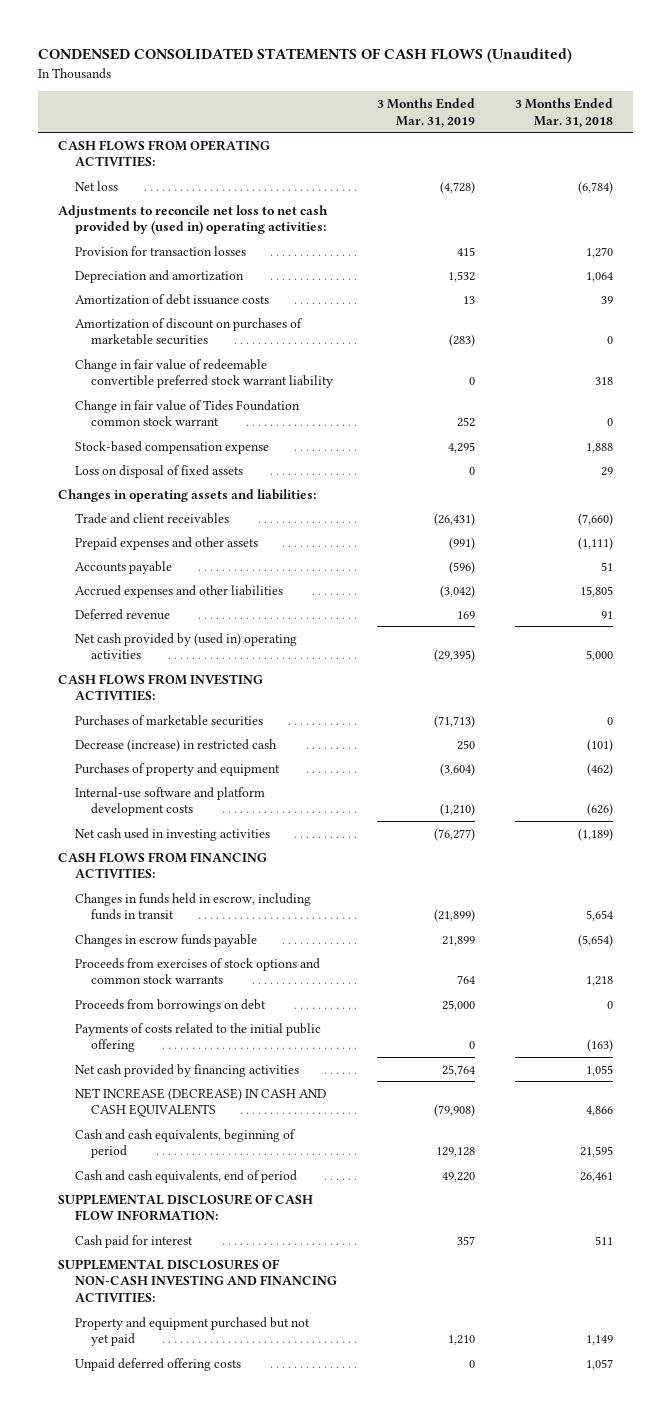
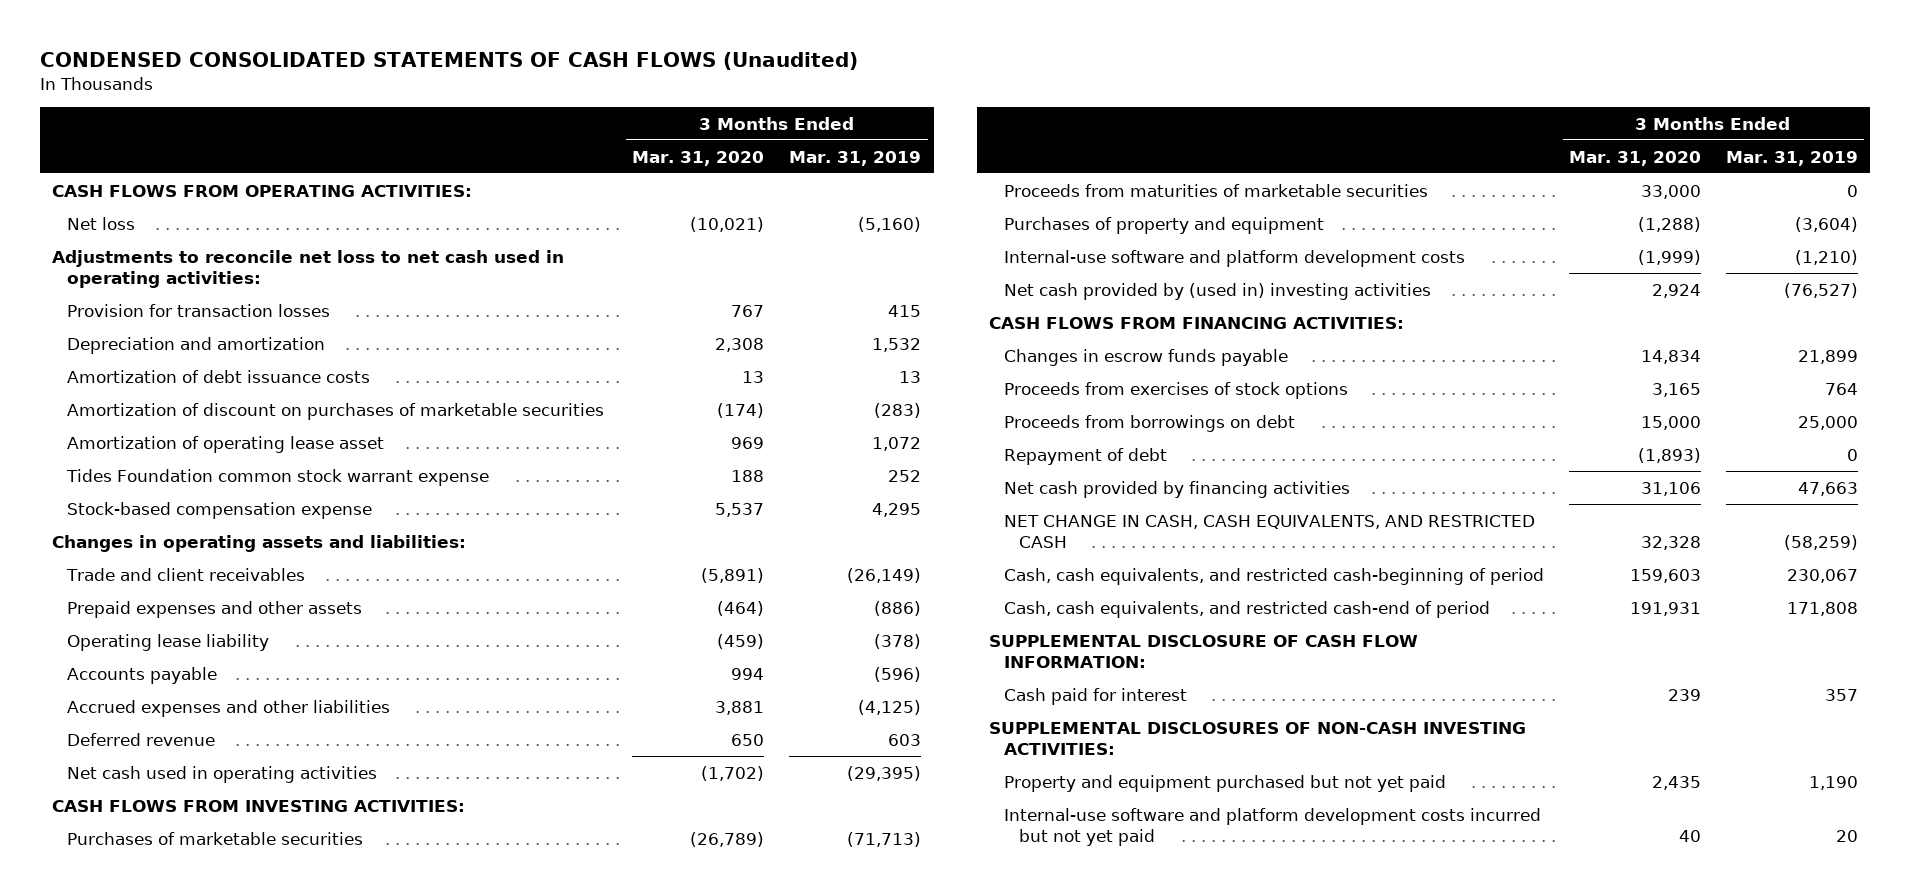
- | 3 Months Ended Mar. 31, 2019 | 3 Months Ended Mar. 31, 2018
+ | 3 Months Ended Mar. 31, 2020 | 3 Months Ended Mar. 31, 2019
- Net loss | (4,728) | (6,784)
- Adjustments to reconcile net loss to net cash provided by (used in) operating activities:
+ Net loss | (10,021) | (5,160)
+ Adjustments to reconcile net loss to net cash used in operating activities:
- Change in fair value of redeemable convertible preferred stock warrant liability | 0 | 318
- Change in fair value of Tides Foundation common stock warrant | 252 | 0
+ Amortization of operating lease asset | 969 | 1,072
+ Tides Foundation common stock warrant expense | 188 | 252
- Loss on disposal of fixed assets | 0 | 29
- Trade and client receivables | (26,431) | (7,660)
- Prepaid expenses and other assets | (991) | (1,111)
+ Trade and client receivables | (5,891) | (26,149)
+ Prepaid expenses and other assets | (464) | (886)
+ Operating lease liability | (459) | (378)
- Accrued expenses and other liabilities | (3,042) | 15,805
- Deferred revenue | 169 | 91
- Net cash provided by (used in) operating activities | (29,395) | 5,000
+ Accrued expenses and other liabilities | 3,881 | (4,125)
+ Deferred revenue | 650 | 603
+ Net cash used in operating activities | (1,702) | (29,395)
- Decrease (increase) in restricted cash | 250 | (101)
+ Proceeds from maturities of marketable securities | 33,000 | 0
- Net cash used in investing activities | (76,277) | (1,189)
+ Net cash provided by (used in) investing activities | 2,924 | (76,527)
- Changes in funds held in escrow, including funds in transit | (21,899) | 5,654
- Proceeds from exercises of stock options and common stock warrants | 764 | 1,218
+ Proceeds from exercises of stock options | 3,165 | 764
- Payments of costs related to the initial public offering | 0 | (163)
- Net cash provided by financing activities | 25,764 | 1,055
- NET INCREASE (DECREASE) IN CASH AND CASH EQUIVALENTS | (79,908) | 4,866
- Cash and cash equivalents, beginning of period | 129,128 | 21,595
- Cash and cash equivalents, end of period | 49,220 | 26,461
+ Repayment of debt | (1,893) | 0
+ Net cash provided by financing activities | 31,106 | 47,663
+ NET CHANGE IN CASH, CASH EQUIVALENTS, AND RESTRICTED CASH | 32,328 | (58,259)
+ Cash, cash equivalents, and restricted cash-beginning of period | 159,603 | 230,067
+ Cash, cash equivalents, and restricted cash-end of period | 191,931 | 171,808
- SUPPLEMENTAL DISCLOSURES OF NON-CASH INVESTING AND FINANCING ACTIVITIES:
- Property and equipment purchased but not yet paid | 1,210 | 1,149
- Unpaid deferred offering costs | 0 | 1,057
+ SUPPLEMENTAL DISCLOSURES OF NON-CASH INVESTING ACTIVITIES:
+ Property and equipment purchased but not yet paid | 2,435 | 1,190
+ Internal-use software and platform development costs incurred but not yet paid | 40 | 20

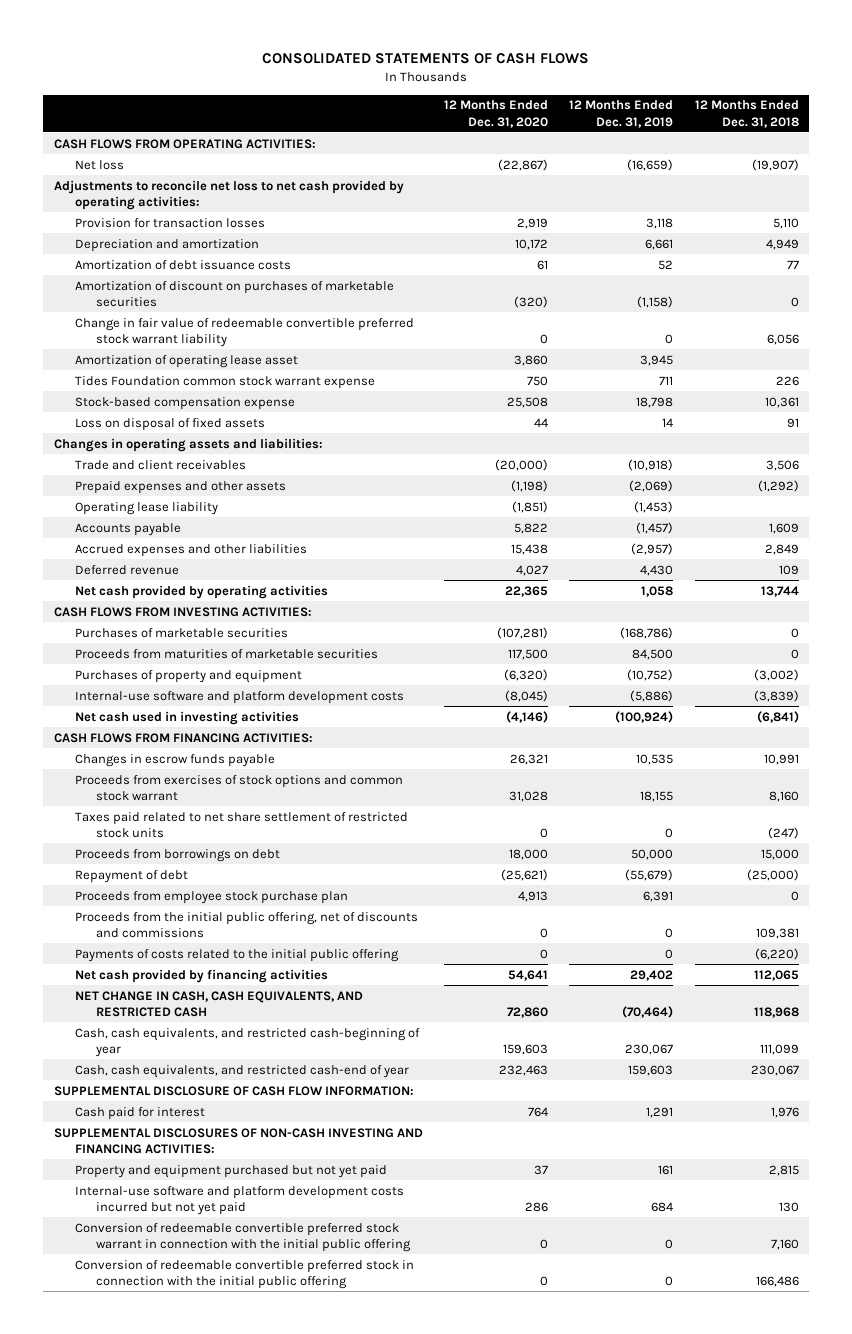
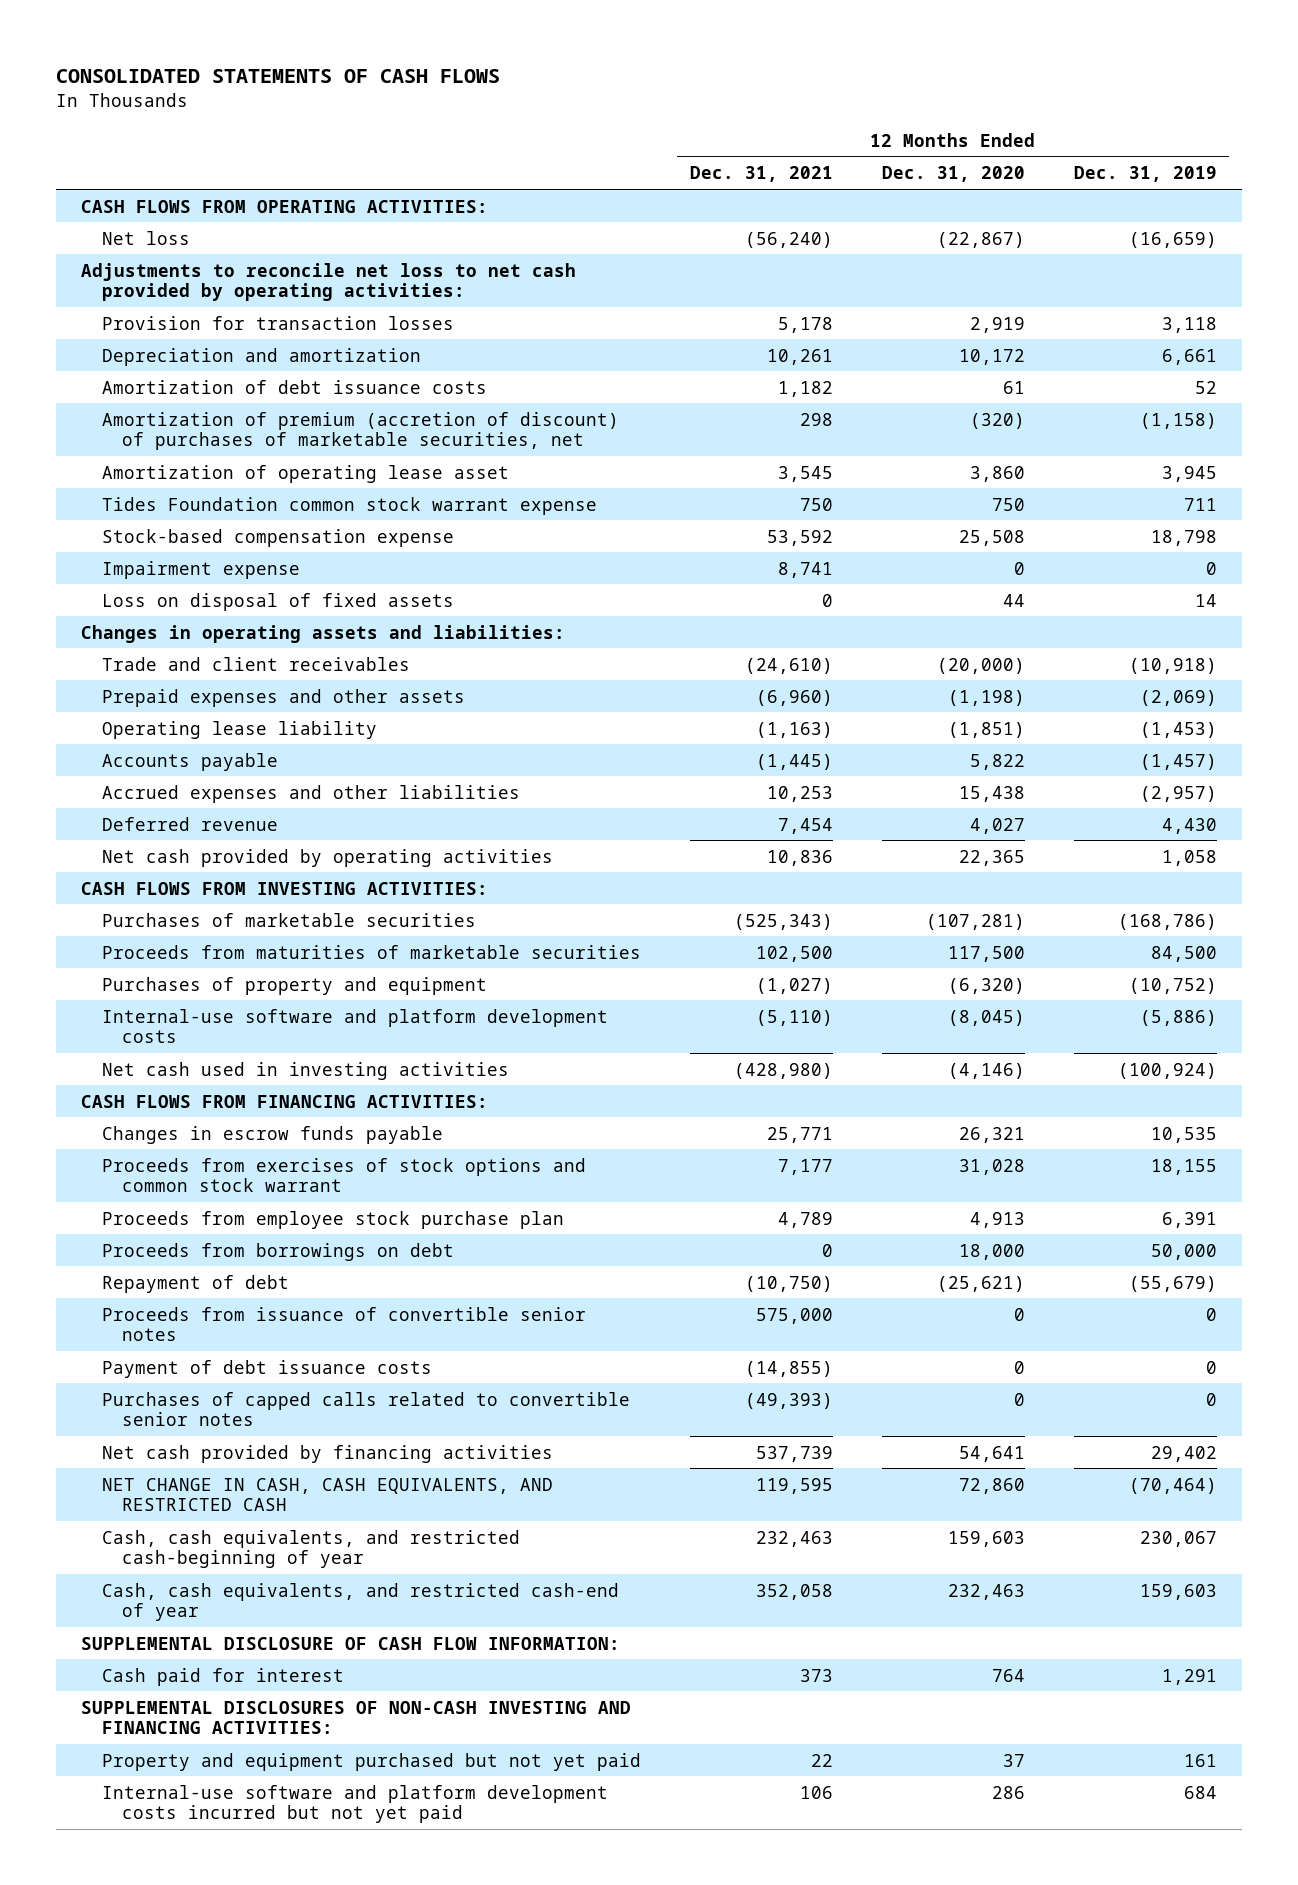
- | 12 Months Ended Dec. 31, 2020 | 12 Months Ended Dec. 31, 2019 | 12 Months Ended Dec. 31, 2018
+ | 12 Months Ended Dec. 31, 2021 | 12 Months Ended Dec. 31, 2020 | 12 Months Ended Dec. 31, 2019
- Amortization of discount on purchases of marketable securities | (320) | (1,158) | 0
- Change in fair value of redeemable convertible preferred stock warrant liability | 0 | 0 | 6,056
+ Amortization of premium (accretion of discount) of purchases of marketable securities, net | 298 | (320) | (1,158)
+ Impairment expense | 8,741 | 0 | 0
- Taxes paid related to net share settlement of restricted stock units | 0 | 0 | (247)
moved up: Proceeds from employee stock purchase plan | 4,789 | 4,913 | 6,391
- Proceeds from the initial public offering, net of discounts and commissions | 0 | 0 | 109,381
- Payments of costs related to the initial public offering | 0 | 0 | (6,220)
+ Proceeds from issuance of convertible senior notes | 575,000 | 0 | 0
+ Payment of debt issuance costs | (14,855) | 0 | 0
+ Purchases of capped calls related to convertible senior notes | (49,393) | 0 | 0
- Conversion of redeemable convertible preferred stock warrant in connection with the initial public offering | 0 | 0 | 7,160
- Conversion of redeemable convertible preferred stock in connection with the initial public offering | 0 | 0 | 166,486

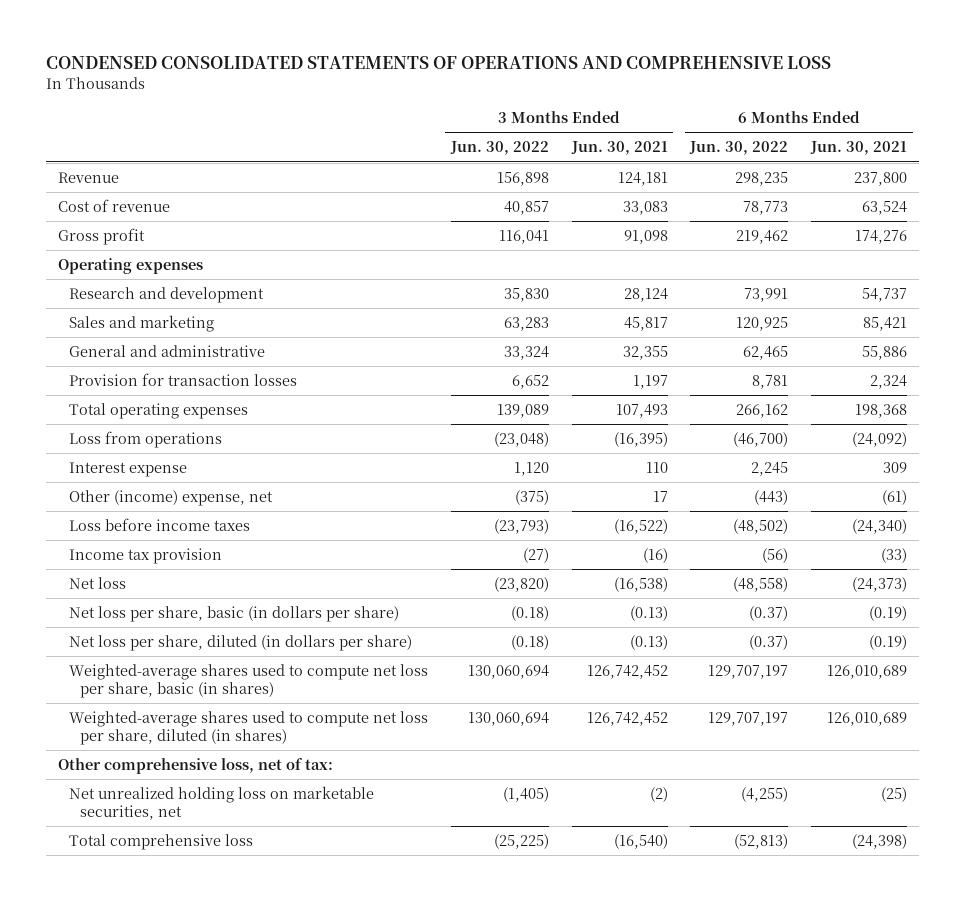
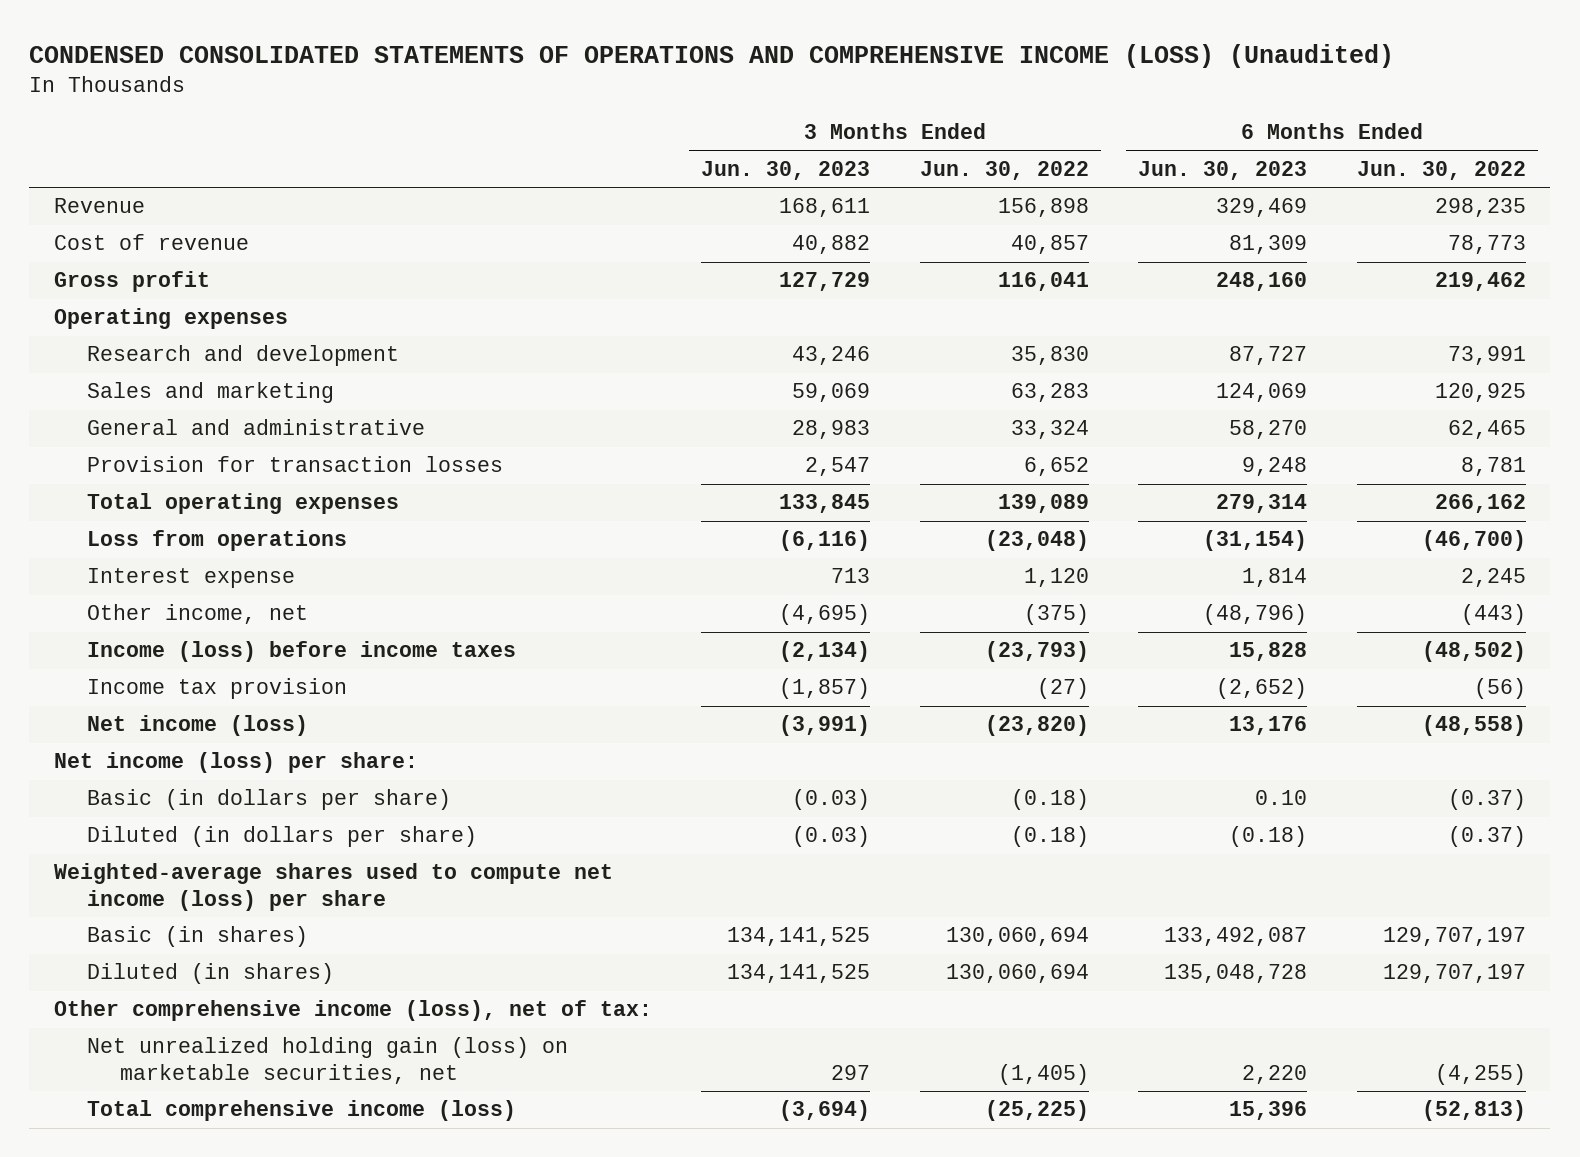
- CONDENSED CONSOLIDATED STATEMENTS OF OPERATIONS AND COMPREHENSIVE LOSS
+ CONDENSED CONSOLIDATED STATEMENTS OF OPERATIONS AND COMPREHENSIVE INCOME (LOSS) (Unaudited)
- | 3 Months Ended Jun. 30, 2022 | 3 Months Ended Jun. 30, 2021 | 6 Months Ended Jun. 30, 2022 | 6 Months Ended Jun. 30, 2021
+ | 3 Months Ended Jun. 30, 2023 | 3 Months Ended Jun. 30, 2022 | 6 Months Ended Jun. 30, 2023 | 6 Months Ended Jun. 30, 2022
- Other (income) expense, net | (375) | 17 | (443) | (61)
- Loss before income taxes | (23,793) | (16,522) | (48,502) | (24,340)
+ Other income, net | (4,695) | (375) | (48,796) | (443)
+ Income (loss) before income taxes | (2,134) | (23,793) | 15,828 | (48,502)
- Net loss | (23,820) | (16,538) | (48,558) | (24,373)
- Net loss per share, basic (in dollars per share) | (0.18) | (0.13) | (0.37) | (0.19)
- Net loss per share, diluted (in dollars per share) | (0.18) | (0.13) | (0.37) | (0.19)
- Weighted-average shares used to compute net loss per share, basic (in shares) | 130,060,694 | 126,742,452 | 129,707,197 | 126,010,689
- Weighted-average shares used to compute net loss per share, diluted (in shares) | 130,060,694 | 126,742,452 | 129,707,197 | 126,010,689
- Other comprehensive loss, net of tax:
- Net unrealized holding loss on marketable securities, net | (1,405) | (2) | (4,255) | (25)
- Total comprehensive loss | (25,225) | (16,540) | (52,813) | (24,398)
+ Net income (loss) | (3,991) | (23,820) | 13,176 | (48,558)
+ Net income (loss) per share:
+ Basic (in dollars per share) | (0.03) | (0.18) | 0.10 | (0.37)
+ Diluted (in dollars per share) | (0.03) | (0.18) | (0.18) | (0.37)
+ Weighted-average shares used to compute net income (loss) per share
+ Basic (in shares) | 134,141,525 | 130,060,694 | 133,492,087 | 129,707,197
+ Diluted (in shares) | 134,141,525 | 130,060,694 | 135,048,728 | 129,707,197
+ Other comprehensive income (loss), net of tax:
+ Net unrealized holding gain (loss) on marketable securities, net | 297 | (1,405) | 2,220 | (4,255)
+ Total comprehensive income (loss) | (3,694) | (25,225) | 15,396 | (52,813)

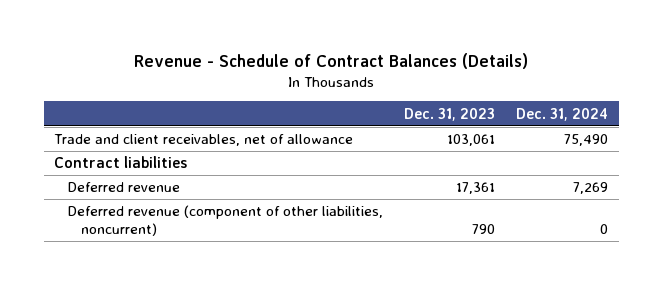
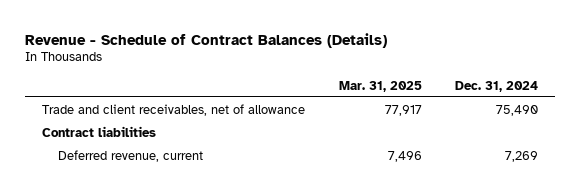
- | Dec. 31, 2023 | Dec. 31, 2024
+ | Mar. 31, 2025 | Dec. 31, 2024
- Deferred revenue | 17,361 | 7,269
- Deferred revenue (component of other liabilities, noncurrent) | 790 | 0
+ Deferred revenue, current | 7,496 | 7,269

